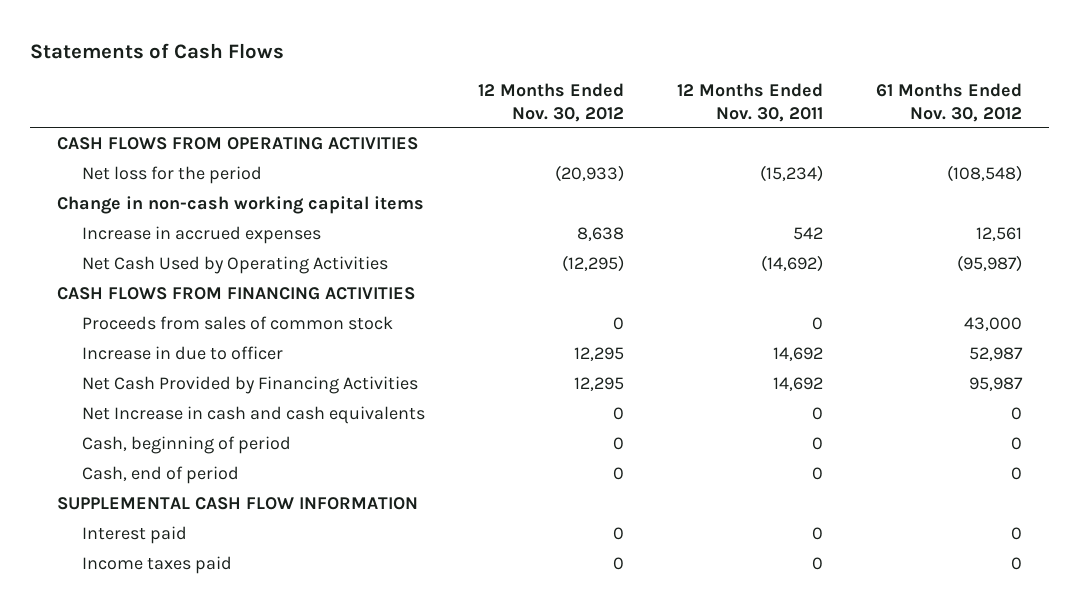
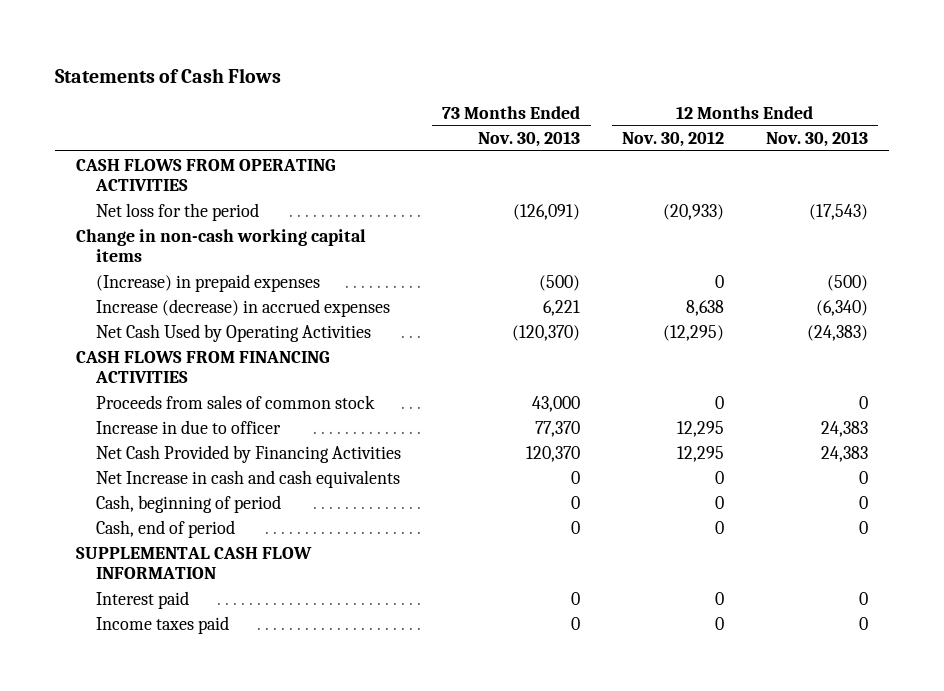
- | 12 Months Ended Nov. 30, 2012 | 12 Months Ended Nov. 30, 2011 | 61 Months Ended Nov. 30, 2012
+ | 73 Months Ended Nov. 30, 2013 | 12 Months Ended Nov. 30, 2012 | 12 Months Ended Nov. 30, 2013
- Increase in accrued expenses | 8,638 | 542 | 12,561
+ (Increase) in prepaid expenses | (500) | 0 | (500)
+ Increase (decrease) in accrued expenses | 6,221 | 8,638 | (6,340)

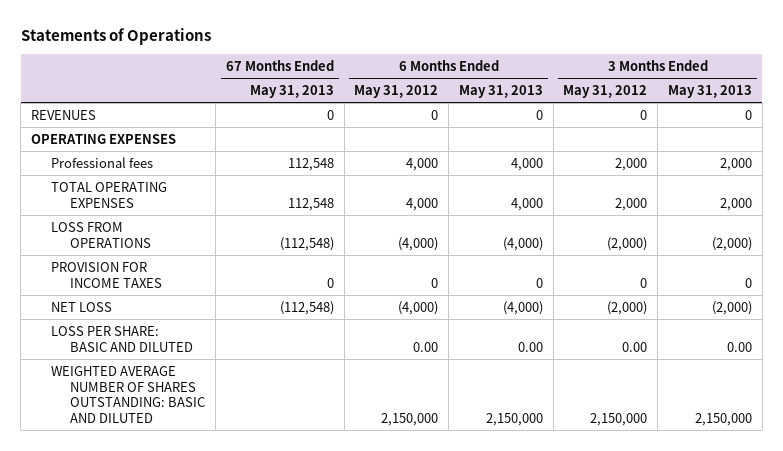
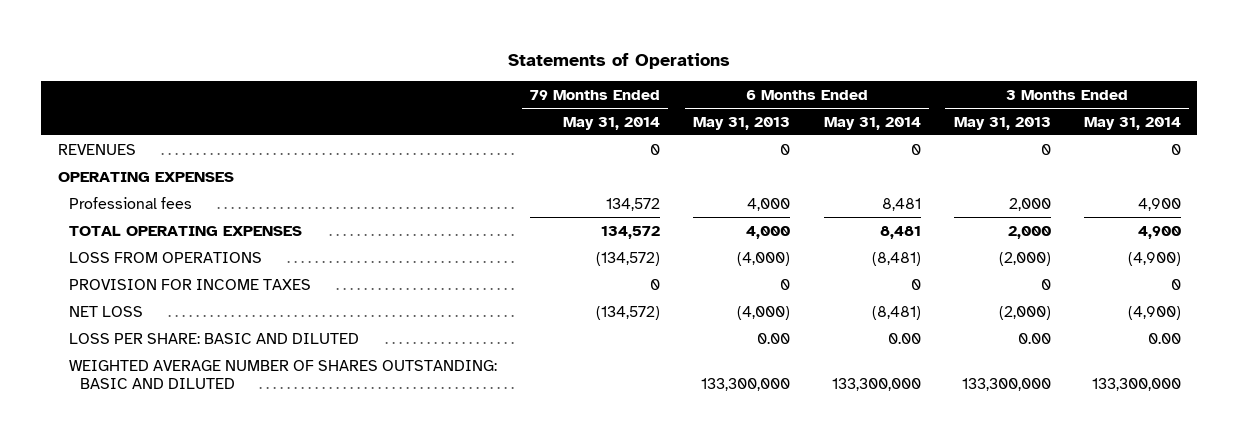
- | 67 Months Ended May 31, 2013 | 6 Months Ended May 31, 2012 | 6 Months Ended May 31, 2013 | 3 Months Ended May 31, 2012 | 3 Months Ended May 31, 2013
+ | 79 Months Ended May 31, 2014 | 6 Months Ended May 31, 2013 | 6 Months Ended May 31, 2014 | 3 Months Ended May 31, 2013 | 3 Months Ended May 31, 2014
- WEIGHTED AVERAGE NUMBER OF SHARES OUTSTANDING: BASIC AND DILUTED | | 2,150,000 | 2,150,000 | 2,150,000 | 2,150,000
+ WEIGHTED AVERAGE NUMBER OF SHARES OUTSTANDING: BASIC AND DILUTED | | 133,300,000 | 133,300,000 | 133,300,000 | 133,300,000

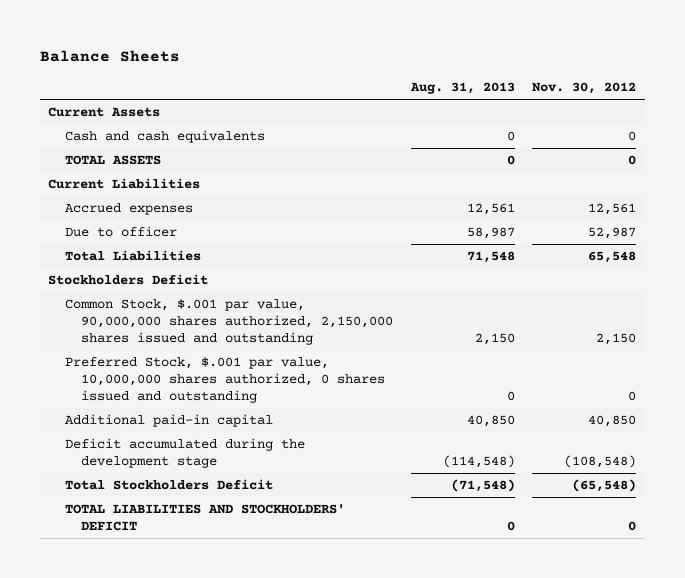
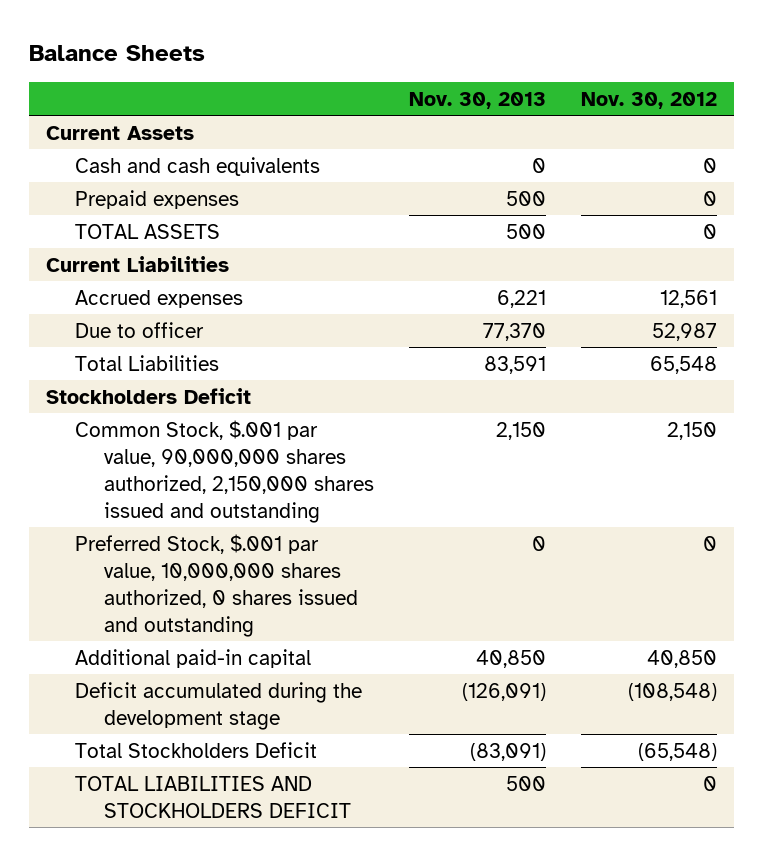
- | Aug. 31, 2013 | Nov. 30, 2012
+ | Nov. 30, 2013 | Nov. 30, 2012
+ Prepaid expenses | 500 | 0
- TOTAL LIABILITIES AND STOCKHOLDERS' DEFICIT | 0 | 0
+ TOTAL LIABILITIES AND STOCKHOLDERS DEFICIT | 500 | 0

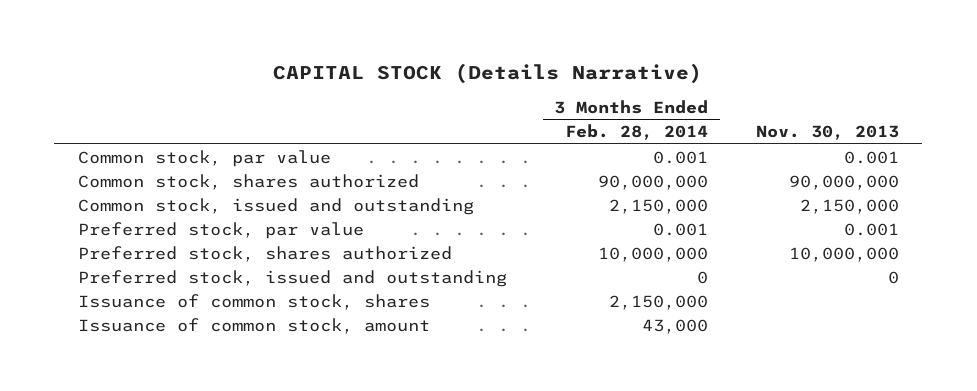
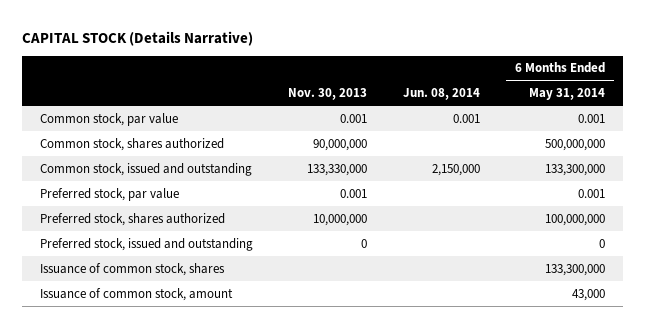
- | 3 Months Ended Feb. 28, 2014 | Nov. 30, 2013
+ | Nov. 30, 2013 | Jun. 08, 2014 | 6 Months Ended May 31, 2014
- Common stock, issued and outstanding | 2,150,000 | 2,150,000
+ Common stock, issued and outstanding | 133,330,000 | 2,150,000 | 133,300,000

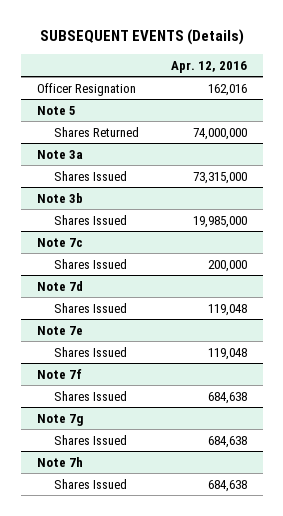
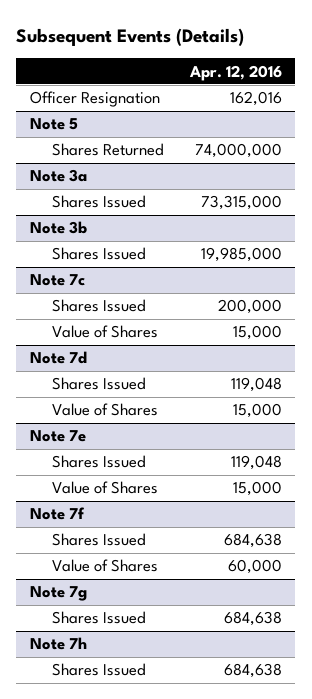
- SUBSEQUENT EVENTS (Details)
+ Subsequent Events (Details)
@ Note 7c
+ Value of Shares | 15,000
@ Note 7d
+ Value of Shares | 15,000
@ Note 7e
+ Value of Shares | 15,000
@ Note 7f
+ Value of Shares | 60,000

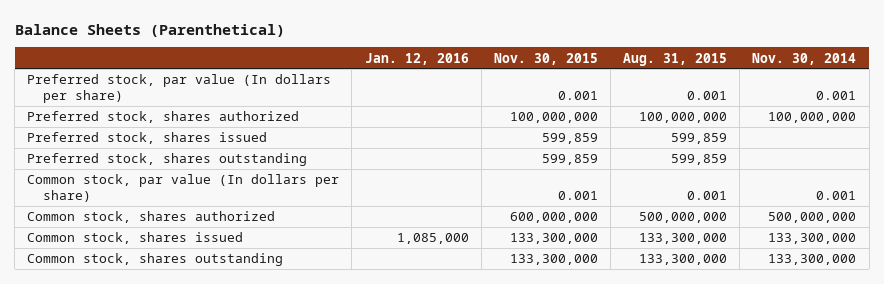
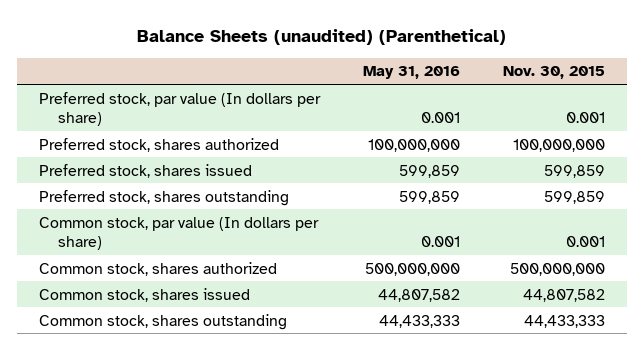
- Balance Sheets (Parenthetical)
+ Balance Sheets (unaudited) (Parenthetical)
- | Jan. 12, 2016 | Nov. 30, 2015 | Aug. 31, 2015 | Nov. 30, 2014
+ | May 31, 2016 | Nov. 30, 2015
- Common stock, shares authorized | | 600,000,000 | 500,000,000 | 500,000,000
- Common stock, shares issued | 1,085,000 | 133,300,000 | 133,300,000 | 133,300,000
- Common stock, shares outstanding | | 133,300,000 | 133,300,000 | 133,300,000
+ Common stock, shares authorized | 500,000,000 | 500,000,000
+ Common stock, shares issued | 44,807,582 | 44,807,582
+ Common stock, shares outstanding | 44,433,333 | 44,433,333

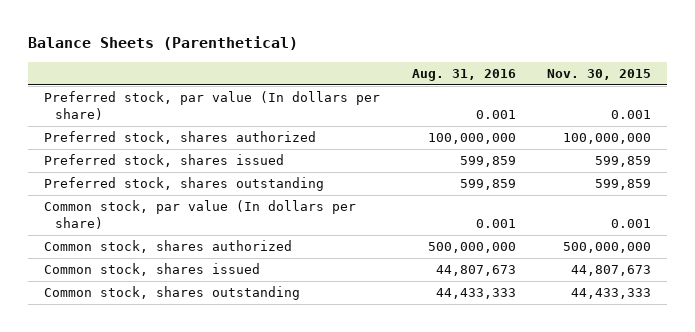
- Balance Sheets (unaudited) (Parenthetical)
+ Balance Sheets (Parenthetical)
- | May 31, 2016 | Nov. 30, 2015
+ | Aug. 31, 2016 | Nov. 30, 2015
- Common stock, shares issued | 44,807,582 | 44,807,582
+ Common stock, shares issued | 44,807,673 | 44,807,673

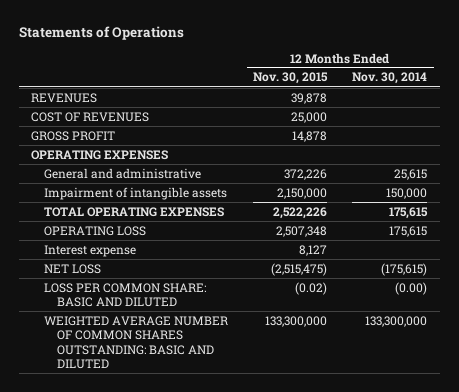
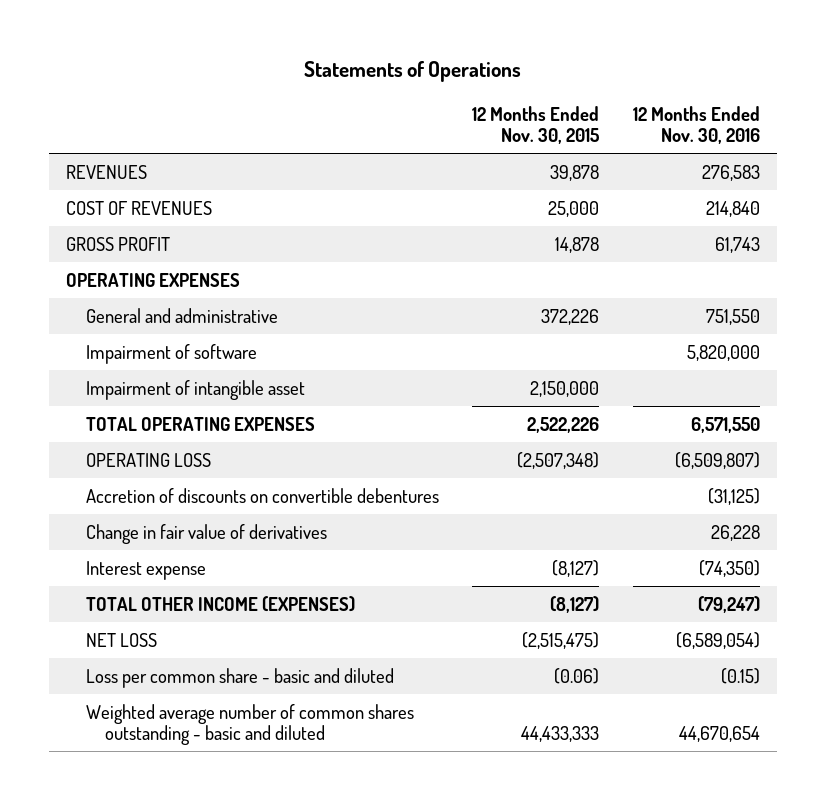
- | 12 Months Ended Nov. 30, 2015 | 12 Months Ended Nov. 30, 2014
+ | 12 Months Ended Nov. 30, 2015 | 12 Months Ended Nov. 30, 2016
- Impairment of intangible assets | 2,150,000 | 150,000
+ Impairment of software | | 5,820,000
+ Impairment of intangible asset | 2,150,000 |
- OPERATING LOSS | 2,507,348 | 175,615
- Interest expense | 8,127 |
+ OPERATING LOSS | (2,507,348) | (6,509,807)
+ Accretion of discounts on convertible debentures | | (31,125)
+ Change in fair value of derivatives | | 26,228
+ Interest expense | (8,127) | (74,350)
+ TOTAL OTHER INCOME (EXPENSES) | (8,127) | (79,247)
- LOSS PER COMMON SHARE: BASIC AND DILUTED | (0.02) | (0.00)
- WEIGHTED AVERAGE NUMBER OF COMMON SHARES OUTSTANDING: BASIC AND DILUTED | 133,300,000 | 133,300,000
+ Loss per common share - basic and diluted | (0.06) | (0.15)
+ Weighted average number of common shares outstanding - basic and diluted | 44,433,333 | 44,670,654

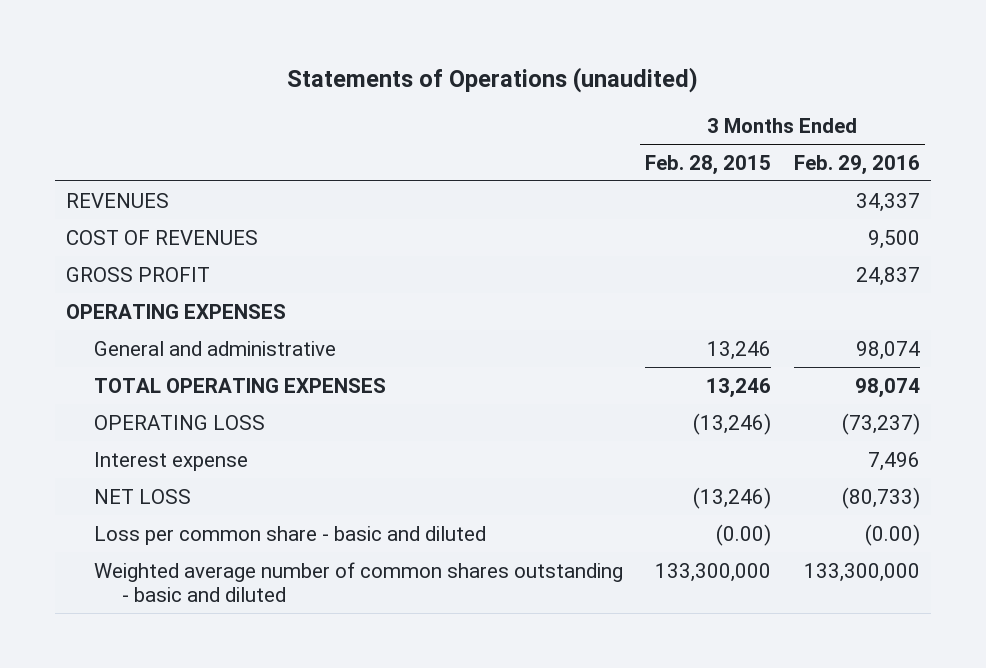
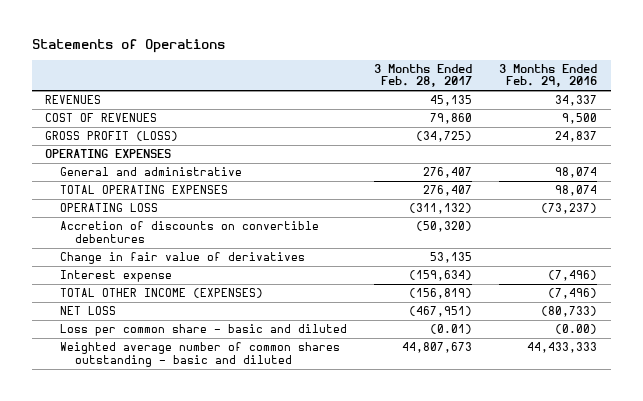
- Statements of Operations (unaudited)
+ Statements of Operations
- | 3 Months Ended Feb. 28, 2015 | 3 Months Ended Feb. 29, 2016
+ | 3 Months Ended Feb. 28, 2017 | 3 Months Ended Feb. 29, 2016
- GROSS PROFIT | | 24,837
+ GROSS PROFIT (LOSS) | (34,725) | 24,837
- Interest expense | | 7,496
+ Accretion of discounts on convertible debentures | (50,320) |
+ Change in fair value of derivatives | 53,135 |
+ Interest expense | (159,634) | (7,496)
+ TOTAL OTHER INCOME (EXPENSES) | (156,819) | (7,496)
- Weighted average number of common shares outstanding - basic and diluted | 133,300,000 | 133,300,000
+ Weighted average number of common shares outstanding - basic and diluted | 44,807,673 | 44,433,333

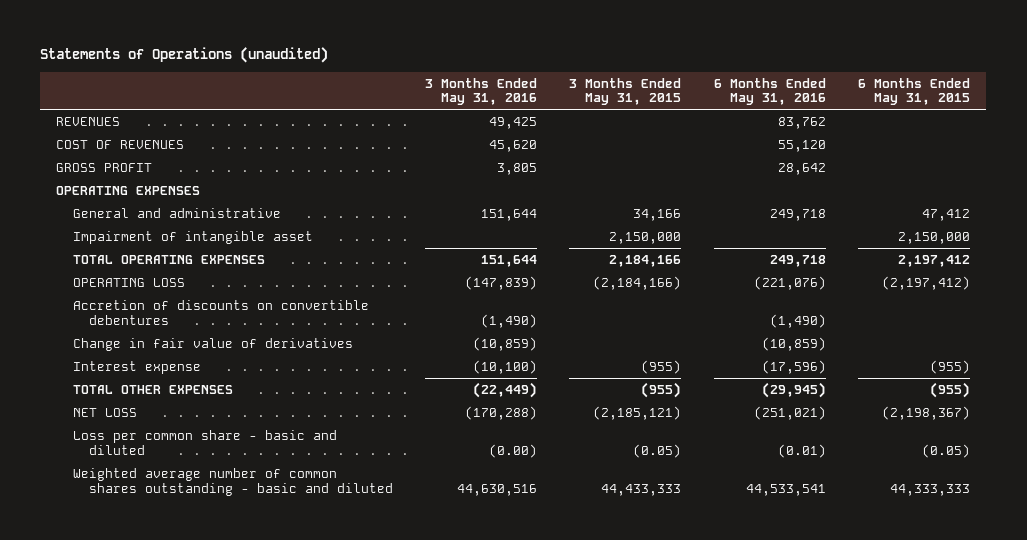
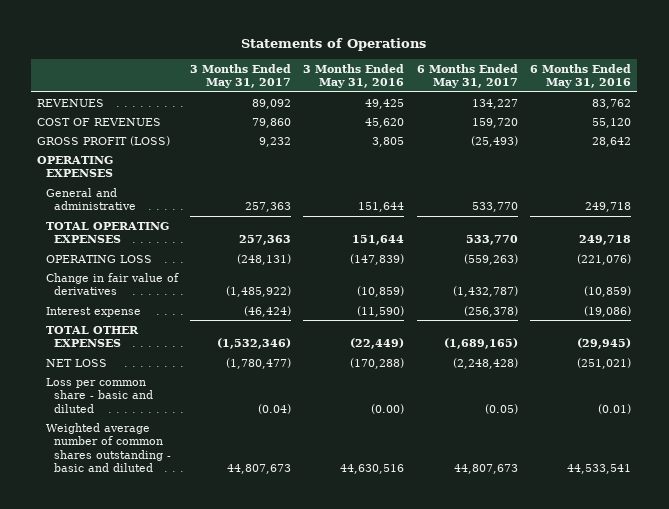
- Statements of Operations (unaudited)
+ Statements of Operations
- | 3 Months Ended May 31, 2016 | 3 Months Ended May 31, 2015 | 6 Months Ended May 31, 2016 | 6 Months Ended May 31, 2015
+ | 3 Months Ended May 31, 2017 | 3 Months Ended May 31, 2016 | 6 Months Ended May 31, 2017 | 6 Months Ended May 31, 2016
- GROSS PROFIT | 3,805 | | 28,642 |
+ GROSS PROFIT (LOSS) | 9,232 | 3,805 | (25,493) | 28,642
- Impairment of intangible asset | | 2,150,000 | | 2,150,000
- Accretion of discounts on convertible debentures | (1,490) | | (1,490) |
- Interest expense | (10,100) | (955) | (17,596) | (955)
+ Interest expense | (46,424) | (11,590) | (256,378) | (19,086)

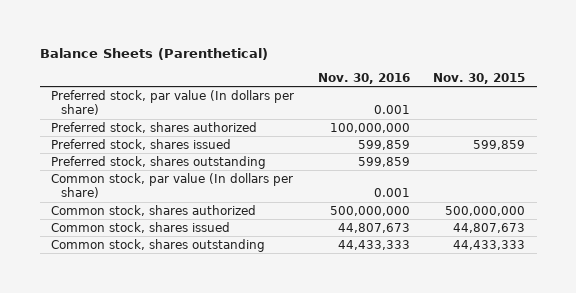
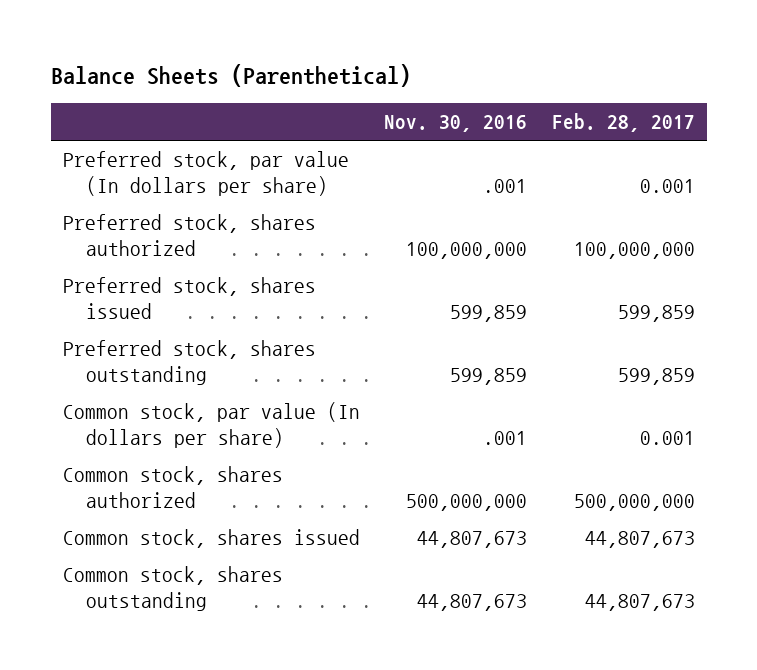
- | Nov. 30, 2016 | Nov. 30, 2015
+ | Nov. 30, 2016 | Feb. 28, 2017
- Preferred stock, par value (In dollars per share) | 0.001 |
+ Preferred stock, par value (In dollars per share) | .001 | 0.001
- Common stock, par value (In dollars per share) | 0.001 |
+ Common stock, par value (In dollars per share) | .001 | 0.001
- Common stock, shares outstanding | 44,433,333 | 44,433,333
+ Common stock, shares outstanding | 44,807,673 | 44,807,673

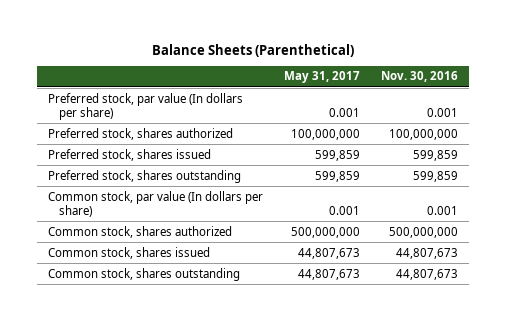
- | Nov. 30, 2016 | Feb. 28, 2017
+ | May 31, 2017 | Nov. 30, 2016
- Preferred stock, par value (In dollars per share) | .001 | 0.001
+ Preferred stock, par value (In dollars per share) | 0.001 | 0.001
- Common stock, par value (In dollars per share) | .001 | 0.001
+ Common stock, par value (In dollars per share) | 0.001 | 0.001

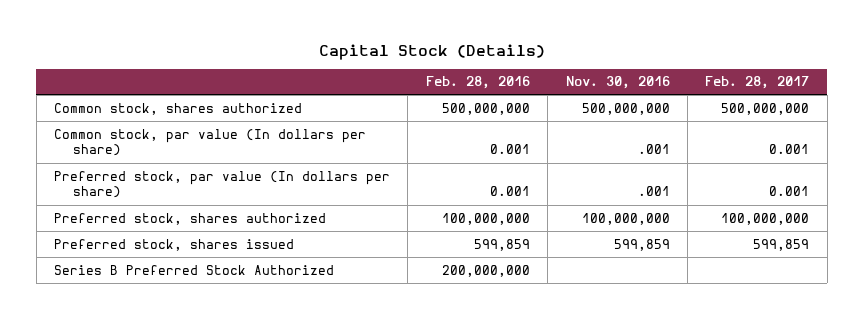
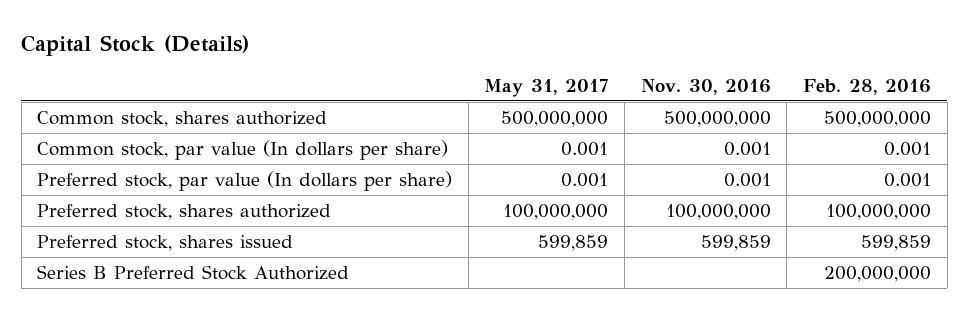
- | Feb. 28, 2016 | Nov. 30, 2016 | Feb. 28, 2017
+ | May 31, 2017 | Nov. 30, 2016 | Feb. 28, 2016
- Common stock, par value (In dollars per share) | 0.001 | .001 | 0.001
- Preferred stock, par value (In dollars per share) | 0.001 | .001 | 0.001
+ Common stock, par value (In dollars per share) | 0.001 | 0.001 | 0.001
+ Preferred stock, par value (In dollars per share) | 0.001 | 0.001 | 0.001

